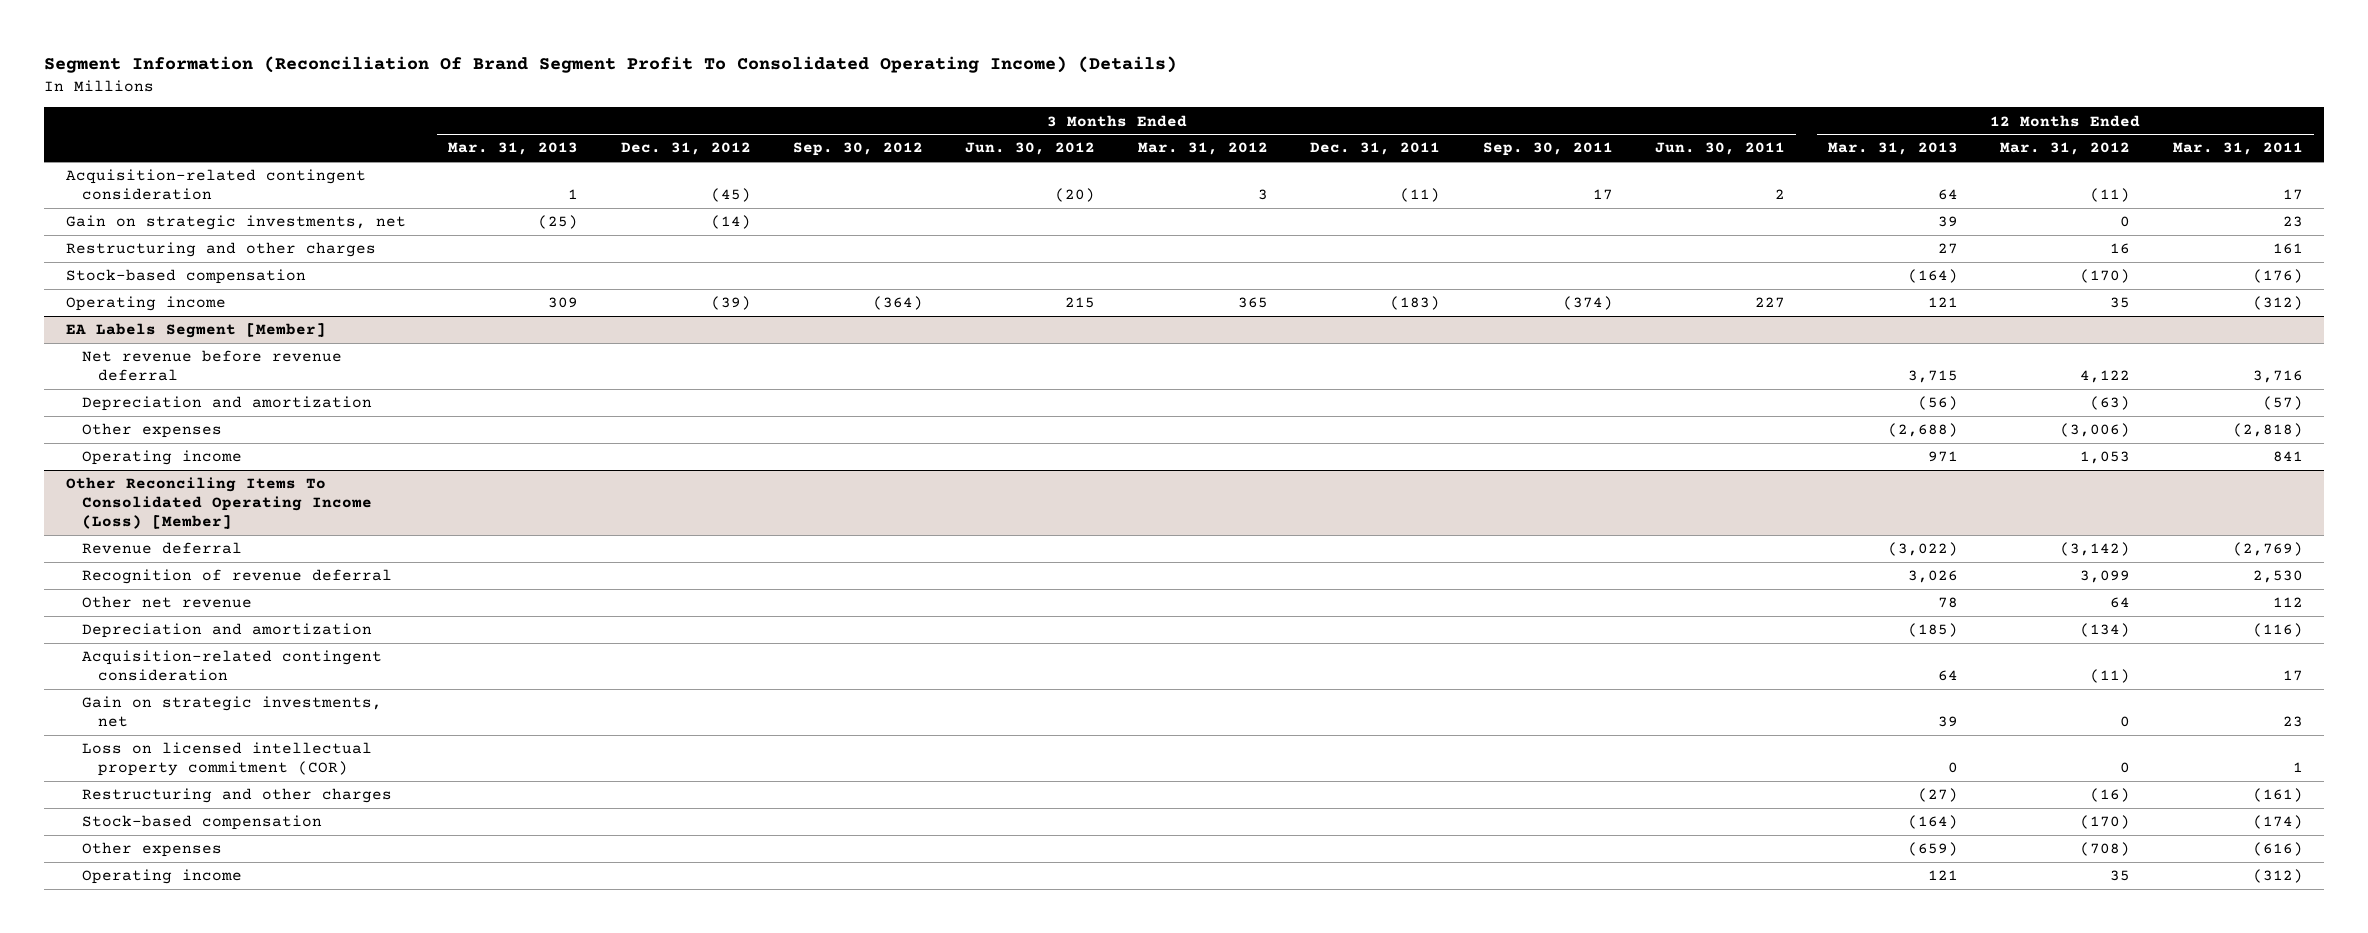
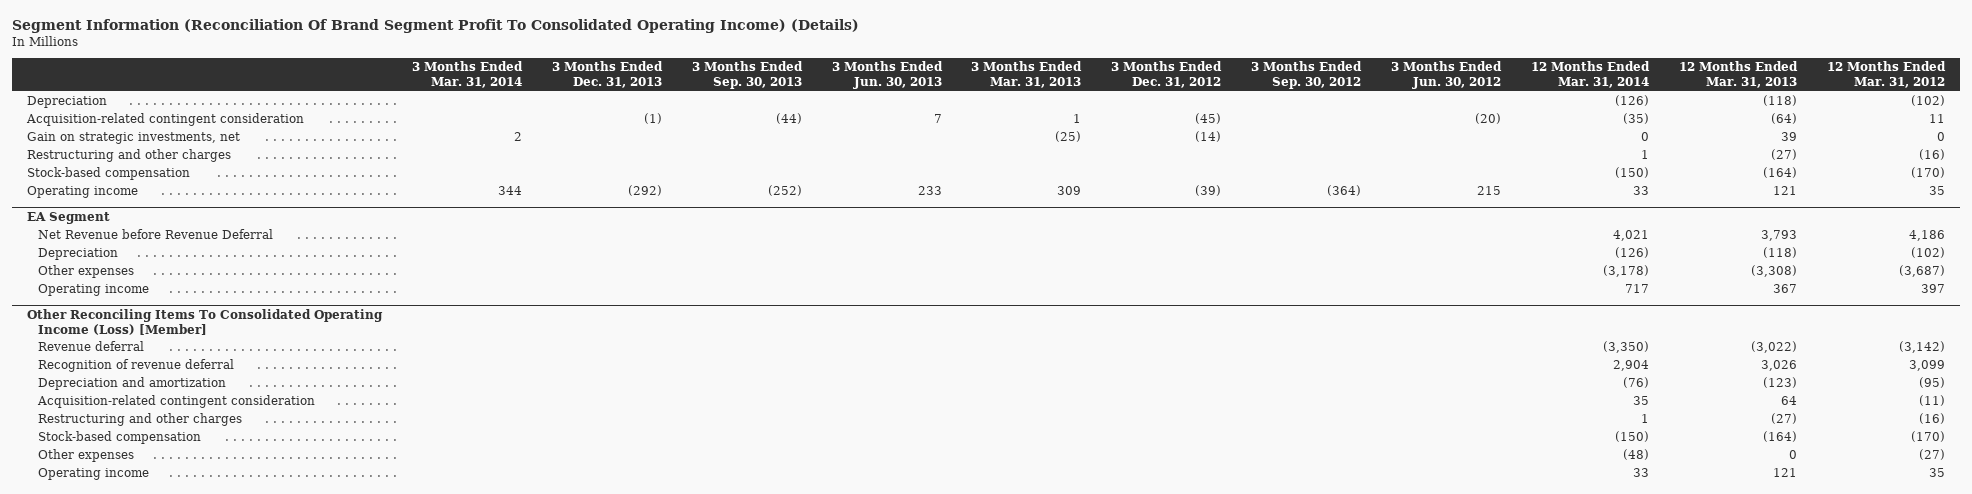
- | 3 Months Ended Mar. 31, 2013 | 3 Months Ended Dec. 31, 2012 | 3 Months Ended Sep. 30, 2012 | 3 Months Ended Jun. 30, 2012 | 3 Months Ended Mar. 31, 2012 | 3 Months Ended Dec. 31, 2011 | 3 Months Ended Sep. 30, 2011 | 3 Months Ended Jun. 30, 2011 | 12 Months Ended Mar. 31, 2013 | 12 Months Ended Mar. 31, 2012 | 12 Months Ended Mar. 31, 2011
+ | 3 Months Ended Mar. 31, 2014 | 3 Months Ended Dec. 31, 2013 | 3 Months Ended Sep. 30, 2013 | 3 Months Ended Jun. 30, 2013 | 3 Months Ended Mar. 31, 2013 | 3 Months Ended Dec. 31, 2012 | 3 Months Ended Sep. 30, 2012 | 3 Months Ended Jun. 30, 2012 | 12 Months Ended Mar. 31, 2014 | 12 Months Ended Mar. 31, 2013 | 12 Months Ended Mar. 31, 2012
- Acquisition-related contingent consideration | 1 | (45) | | (20) | 3 | (11) | 17 | 2 | 64 | (11) | 17
+ Depreciation | | | | | | | | | (126) | (118) | (102)
+ Acquisition-related contingent consideration | | (1) | (44) | 7 | 1 | (45) | | (20) | (35) | (64) | 11
- Restructuring and other charges | | | | | | | | | 27 | 16 | 161
+ Restructuring and other charges | | | | | | | | | 1 | (27) | (16)
- EA Labels Segment [Member]
- Net revenue before revenue deferral | | | | | | | | | 3,715 | 4,122 | 3,716
- Depreciation and amortization | | | | | | | | | (56) | (63) | (57)
- Other expenses | | | | | | | | | (2,688) | (3,006) | (2,818)
- Operating income | | | | | | | | | 971 | 1,053 | 841
+ EA Segment
+ Net Revenue before Revenue Deferral | | | | | | | | | 4,021 | 3,793 | 4,186
+ Depreciation | | | | | | | | | (126) | (118) | (102)
+ Other expenses | | | | | | | | | (3,178) | (3,308) | (3,687)
+ Operating income | | | | | | | | | 717 | 367 | 397
@ Other Reconciling Items To Consolidated Operating Income (Loss) [Member]
- Other net revenue | | | | | | | | | 78 | 64 | 112
- Depreciation and amortization | | | | | | | | | (185) | (134) | (116)
+ Depreciation and amortization | | | | | | | | | (76) | (123) | (95)
- Gain on strategic investments, net | | | | | | | | | 39 | 0 | 23
- Loss on licensed intellectual property commitment (COR) | | | | | | | | | 0 | 0 | 1
- Other expenses | | | | | | | | | (659) | (708) | (616)
+ Other expenses | | | | | | | | | (48) | 0 | (27)

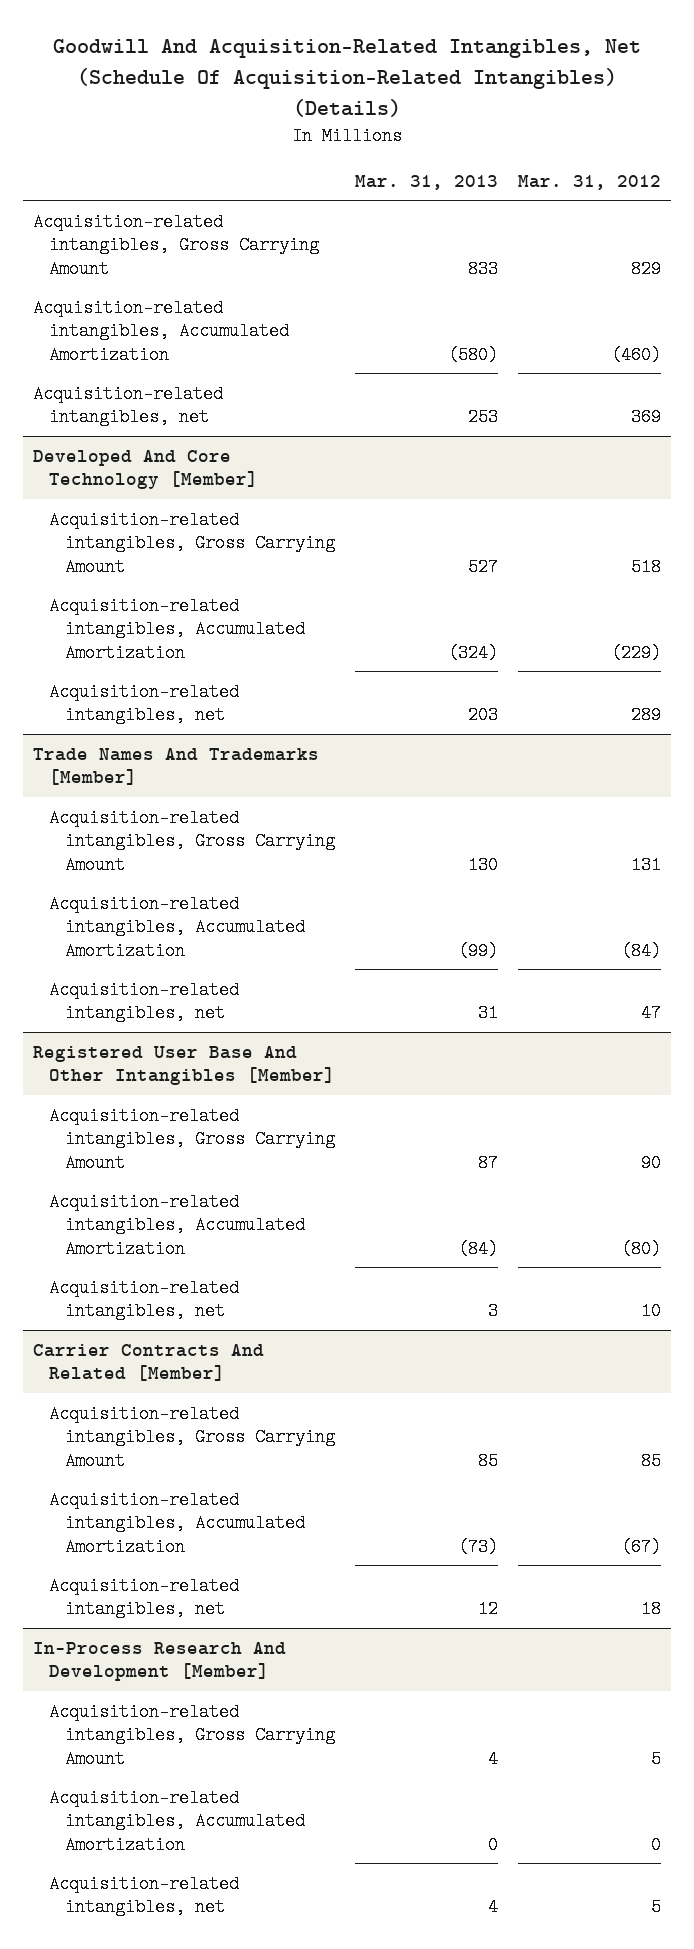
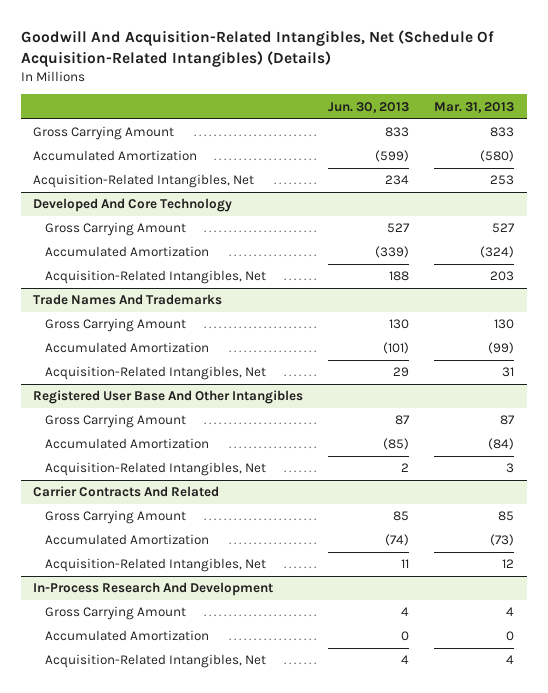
- | Mar. 31, 2013 | Mar. 31, 2012
+ | Jun. 30, 2013 | Mar. 31, 2013
- Acquisition-related intangibles, Gross Carrying Amount | 833 | 829
- Acquisition-related intangibles, Accumulated Amortization | (580) | (460)
- Acquisition-related intangibles, net | 253 | 369
- Developed And Core Technology [Member]
- Acquisition-related intangibles, Gross Carrying Amount | 527 | 518
- Acquisition-related intangibles, Accumulated Amortization | (324) | (229)
- Acquisition-related intangibles, net | 203 | 289
- Trade Names And Trademarks [Member]
- Acquisition-related intangibles, Gross Carrying Amount | 130 | 131
- Acquisition-related intangibles, Accumulated Amortization | (99) | (84)
- Acquisition-related intangibles, net | 31 | 47
- Registered User Base And Other Intangibles [Member]
- Acquisition-related intangibles, Gross Carrying Amount | 87 | 90
- Acquisition-related intangibles, Accumulated Amortization | (84) | (80)
- Acquisition-related intangibles, net | 3 | 10
- Carrier Contracts And Related [Member]
- Acquisition-related intangibles, Gross Carrying Amount | 85 | 85
- Acquisition-related intangibles, Accumulated Amortization | (73) | (67)
- Acquisition-related intangibles, net | 12 | 18
- In-Process Research And Development [Member]
- Acquisition-related intangibles, Gross Carrying Amount | 4 | 5
- Acquisition-related intangibles, Accumulated Amortization | 0 | 0
- Acquisition-related intangibles, net | 4 | 5
+ Gross Carrying Amount | 833 | 833
+ Accumulated Amortization | (599) | (580)
+ Acquisition-Related Intangibles, Net | 234 | 253
+ Developed And Core Technology
+ Gross Carrying Amount | 527 | 527
+ Accumulated Amortization | (339) | (324)
+ Acquisition-Related Intangibles, Net | 188 | 203
+ Trade Names And Trademarks
+ Gross Carrying Amount | 130 | 130
+ Accumulated Amortization | (101) | (99)
+ Acquisition-Related Intangibles, Net | 29 | 31
+ Registered User Base And Other Intangibles
+ Gross Carrying Amount | 87 | 87
+ Accumulated Amortization | (85) | (84)
+ Acquisition-Related Intangibles, Net | 2 | 3
+ Carrier Contracts And Related
+ Gross Carrying Amount | 85 | 85
+ Accumulated Amortization | (74) | (73)
+ Acquisition-Related Intangibles, Net | 11 | 12
+ In-Process Research And Development
+ Gross Carrying Amount | 4 | 4
+ Accumulated Amortization | 0 | 0
+ Acquisition-Related Intangibles, Net | 4 | 4

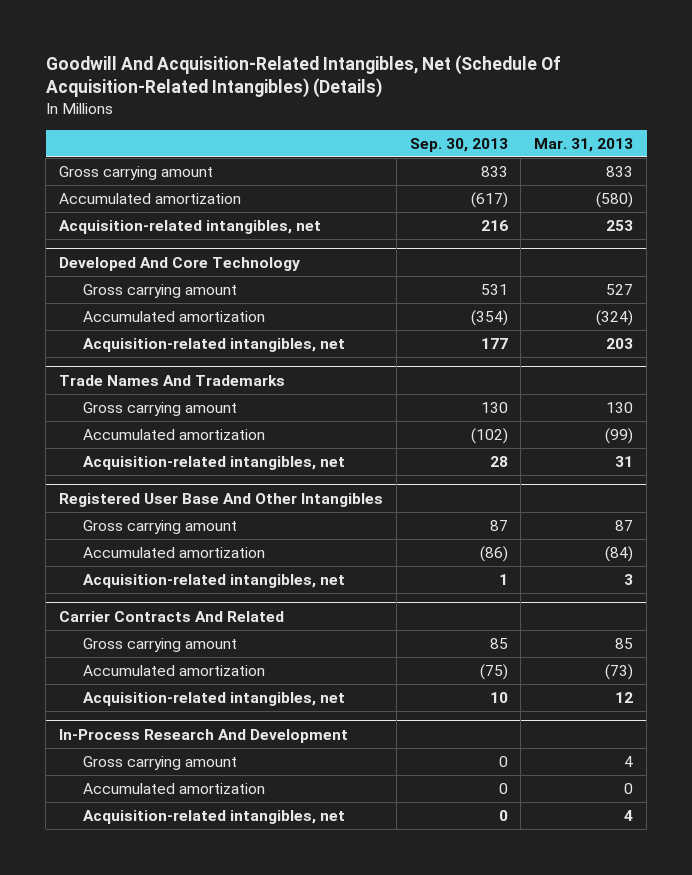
- | Jun. 30, 2013 | Mar. 31, 2013
+ | Sep. 30, 2013 | Mar. 31, 2013
- Gross Carrying Amount | 833 | 833
- Accumulated Amortization | (599) | (580)
- Acquisition-Related Intangibles, Net | 234 | 253
+ Gross carrying amount | 833 | 833
+ Accumulated amortization | (617) | (580)
+ Acquisition-related intangibles, net | 216 | 253
@ Developed And Core Technology
- Gross Carrying Amount | 527 | 527
- Accumulated Amortization | (339) | (324)
- Acquisition-Related Intangibles, Net | 188 | 203
+ Gross carrying amount | 531 | 527
+ Accumulated amortization | (354) | (324)
+ Acquisition-related intangibles, net | 177 | 203
@ Trade Names And Trademarks
- Gross Carrying Amount | 130 | 130
- Accumulated Amortization | (101) | (99)
- Acquisition-Related Intangibles, Net | 29 | 31
+ Gross carrying amount | 130 | 130
+ Accumulated amortization | (102) | (99)
+ Acquisition-related intangibles, net | 28 | 31
@ Registered User Base And Other Intangibles
- Gross Carrying Amount | 87 | 87
- Accumulated Amortization | (85) | (84)
- Acquisition-Related Intangibles, Net | 2 | 3
+ Gross carrying amount | 87 | 87
+ Accumulated amortization | (86) | (84)
+ Acquisition-related intangibles, net | 1 | 3
@ Carrier Contracts And Related
- Gross Carrying Amount | 85 | 85
- Accumulated Amortization | (74) | (73)
- Acquisition-Related Intangibles, Net | 11 | 12
+ Gross carrying amount | 85 | 85
+ Accumulated amortization | (75) | (73)
+ Acquisition-related intangibles, net | 10 | 12
@ In-Process Research And Development
- Gross Carrying Amount | 4 | 4
- Accumulated Amortization | 0 | 0
- Acquisition-Related Intangibles, Net | 4 | 4
+ Gross carrying amount | 0 | 4
+ Accumulated amortization | 0 | 0
+ Acquisition-related intangibles, net | 0 | 4

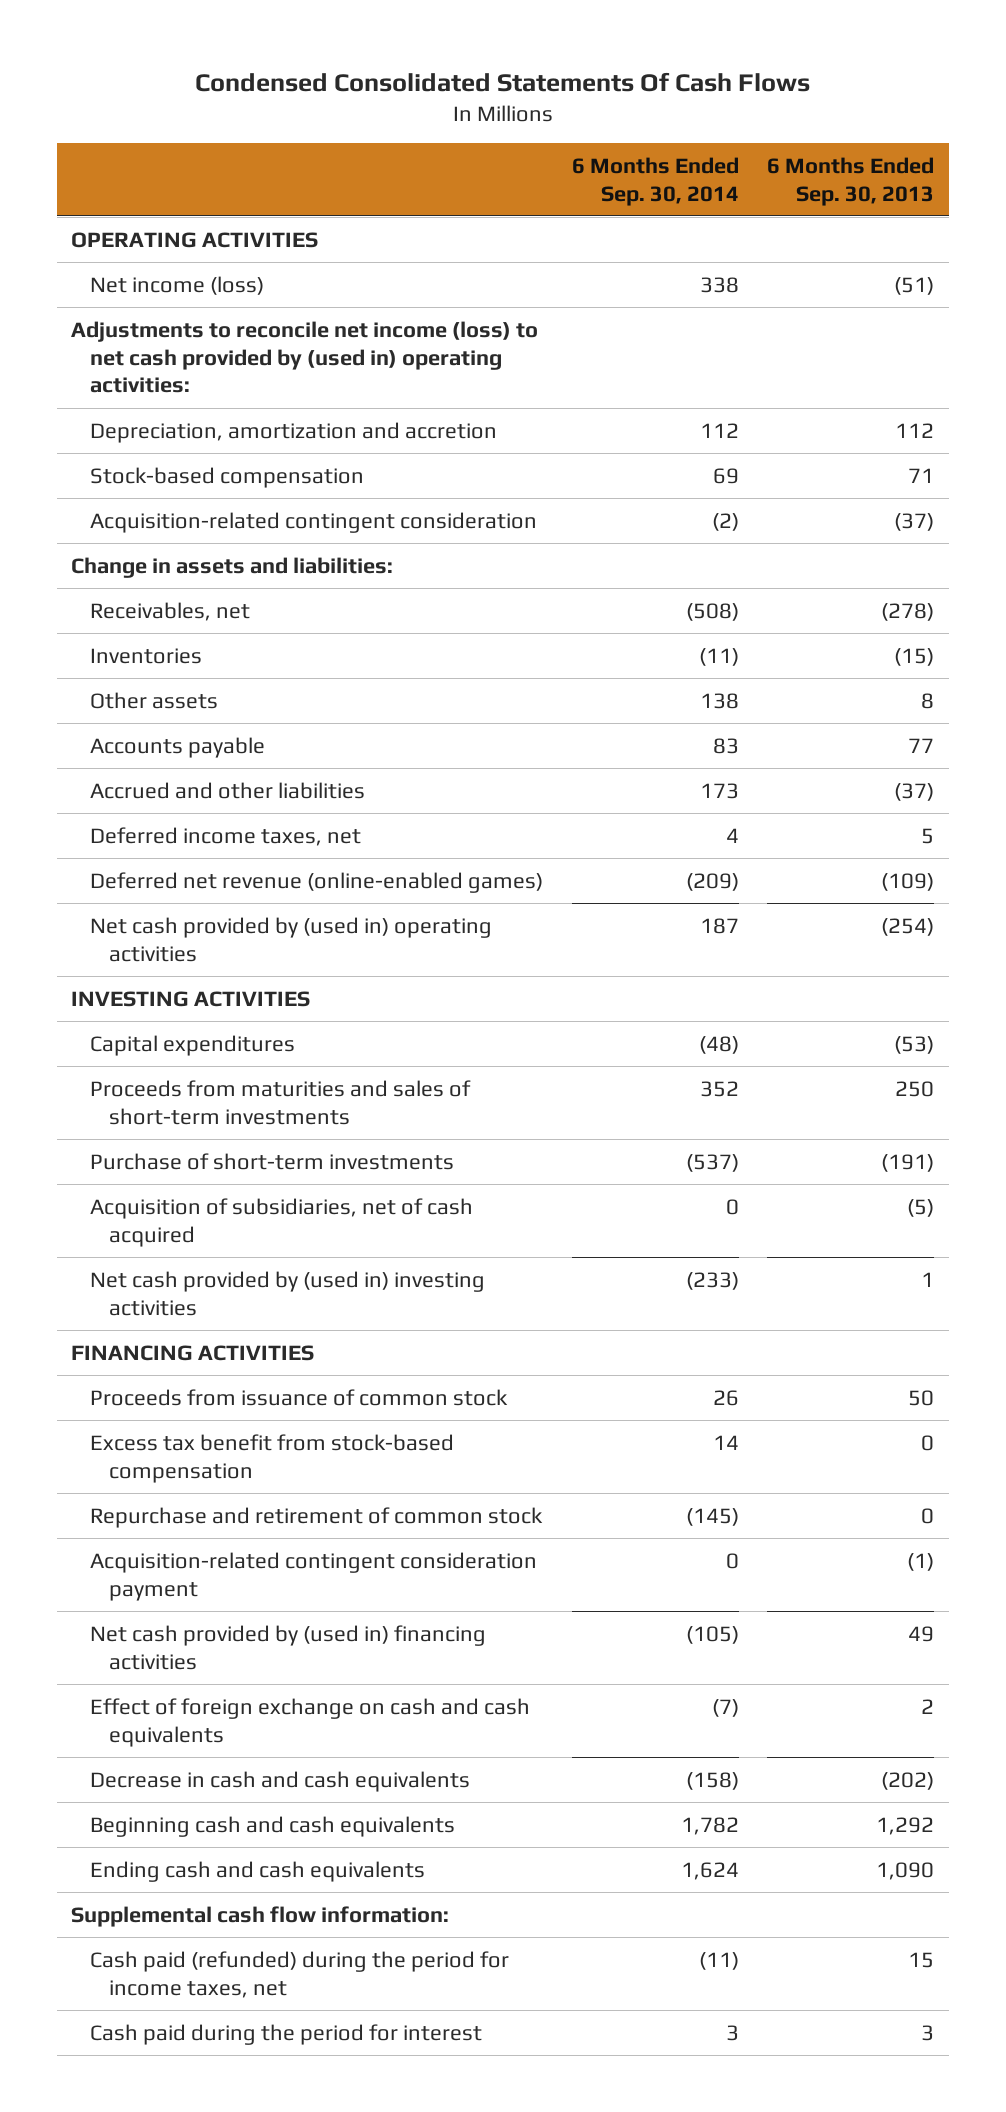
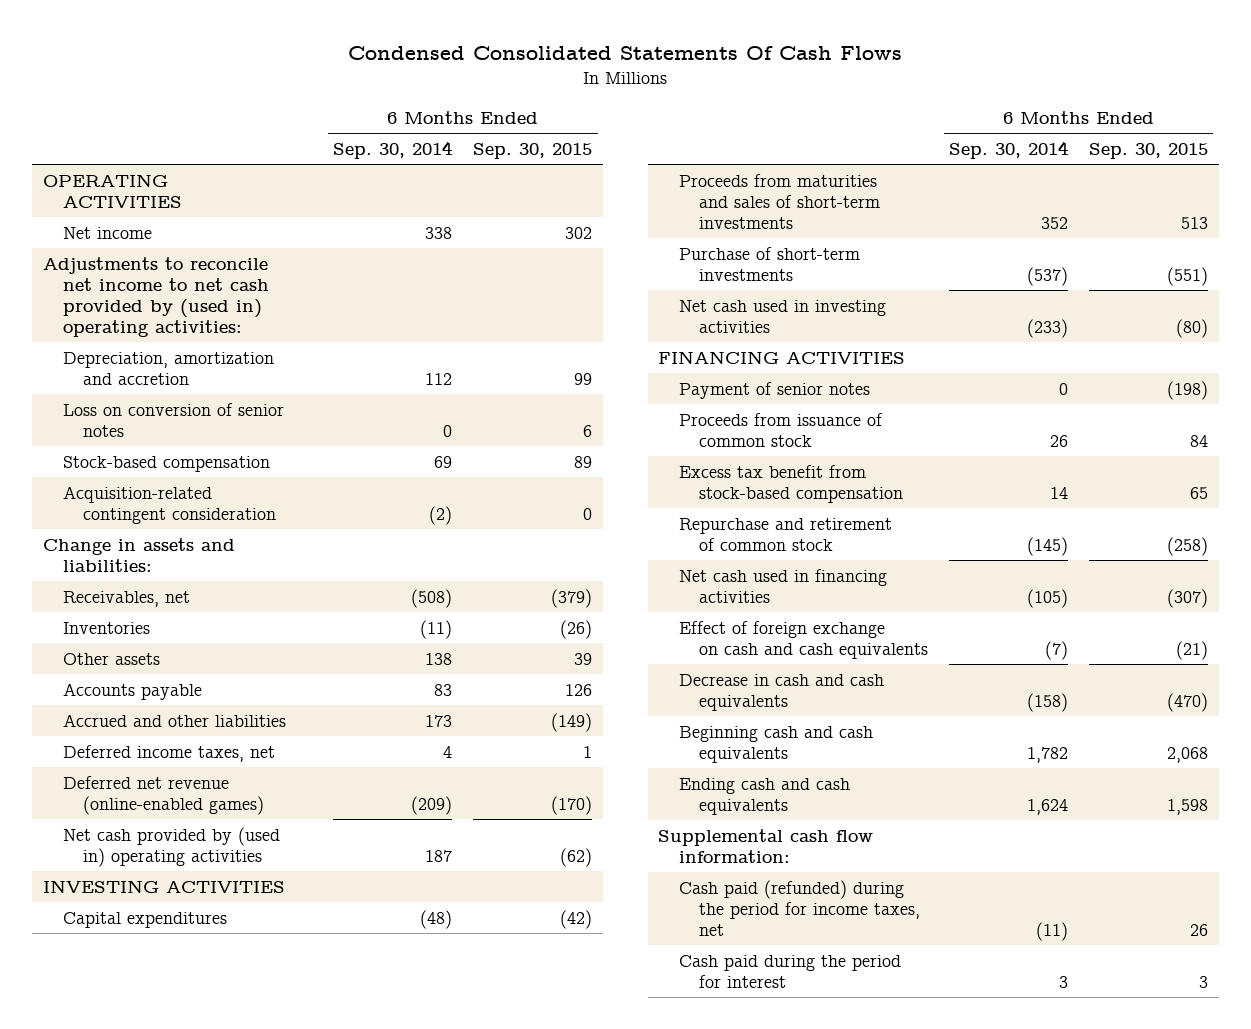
- | 6 Months Ended Sep. 30, 2014 | 6 Months Ended Sep. 30, 2013
+ | 6 Months Ended Sep. 30, 2014 | 6 Months Ended Sep. 30, 2015
- Net income (loss) | 338 | (51)
- Adjustments to reconcile net income (loss) to net cash provided by (used in) operating activities:
+ Net income | 338 | 302
+ Adjustments to reconcile net income to net cash provided by (used in) operating activities:
+ Loss on conversion of senior notes | 0 | 6
- Acquisition of subsidiaries, net of cash acquired | 0 | (5)
- Net cash provided by (used in) investing activities | (233) | 1
+ Net cash used in investing activities | (233) | (80)
+ Payment of senior notes | 0 | (198)
- Acquisition-related contingent consideration payment | 0 | (1)
- Net cash provided by (used in) financing activities | (105) | 49
+ Net cash used in financing activities | (105) | (307)

